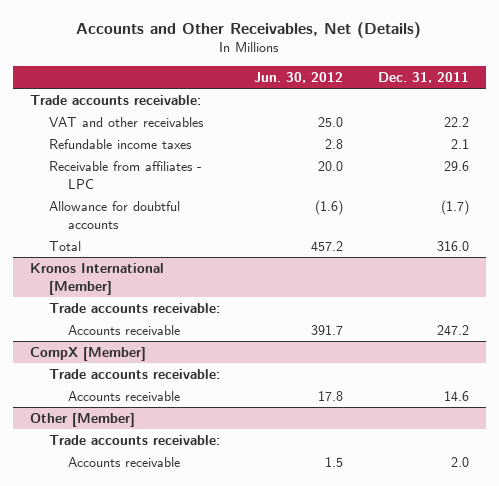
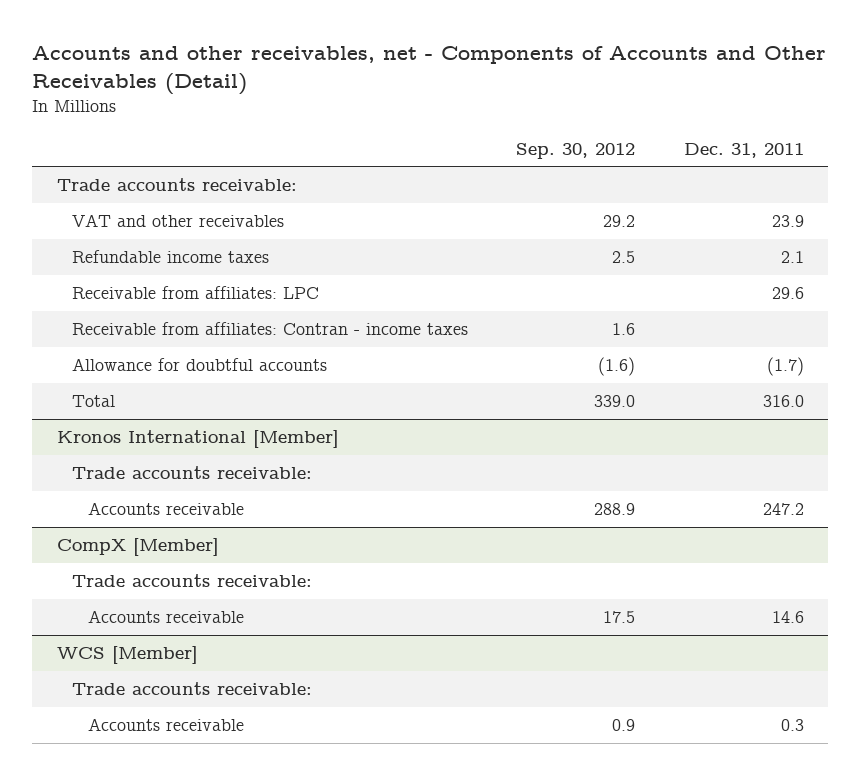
- Accounts and Other Receivables, Net (Details)
+ Accounts and other receivables, net - Components of Accounts and Other Receivables (Detail)
- | Jun. 30, 2012 | Dec. 31, 2011
+ | Sep. 30, 2012 | Dec. 31, 2011
- VAT and other receivables | 25.0 | 22.2
+ VAT and other receivables | 29.2 | 23.9
- Receivable from affiliates - LPC | 20.0 | 29.6
+ Receivable from affiliates: LPC | | 29.6
+ Receivable from affiliates: Contran - income taxes | 1.6 |
- Other [Member]
+ WCS [Member]
- Accounts receivable | 1.5 | 2.0
+ Accounts receivable | 0.9 | 0.3

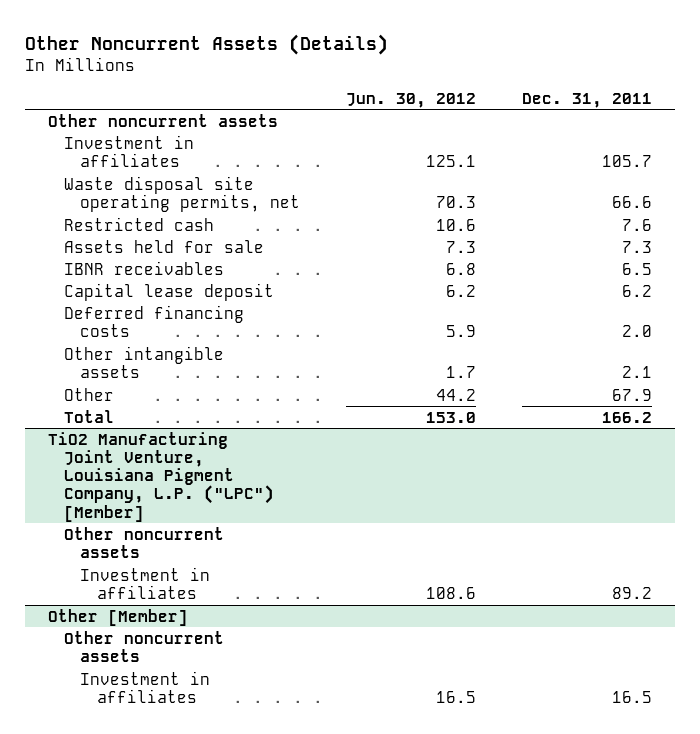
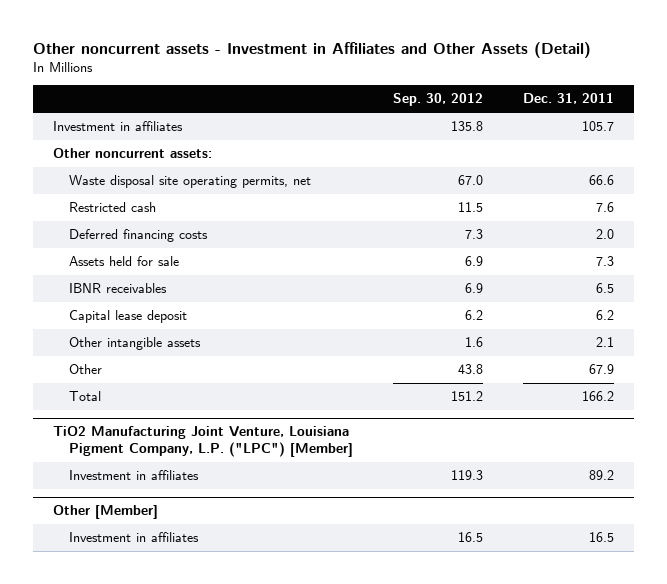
- Other Noncurrent Assets (Details)
+ Other noncurrent assets - Investment in Affiliates and Other Assets (Detail)
- | Jun. 30, 2012 | Dec. 31, 2011
+ | Sep. 30, 2012 | Dec. 31, 2011
- Other noncurrent assets
+ Other noncurrent assets:
moved up: Deferred financing costs | 7.3 | 2.0
@ TiO2 Manufacturing Joint Venture, Louisiana Pigment Company, L.P. ("LPC") [Member]
- Other noncurrent assets
@ Other [Member]
- Other noncurrent assets

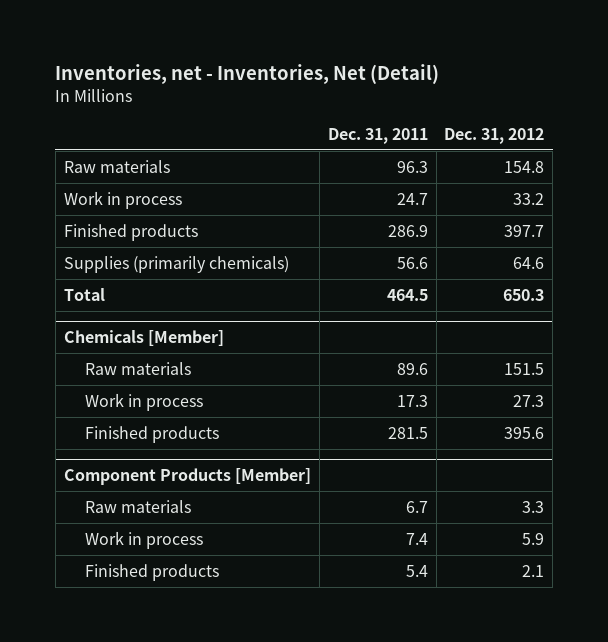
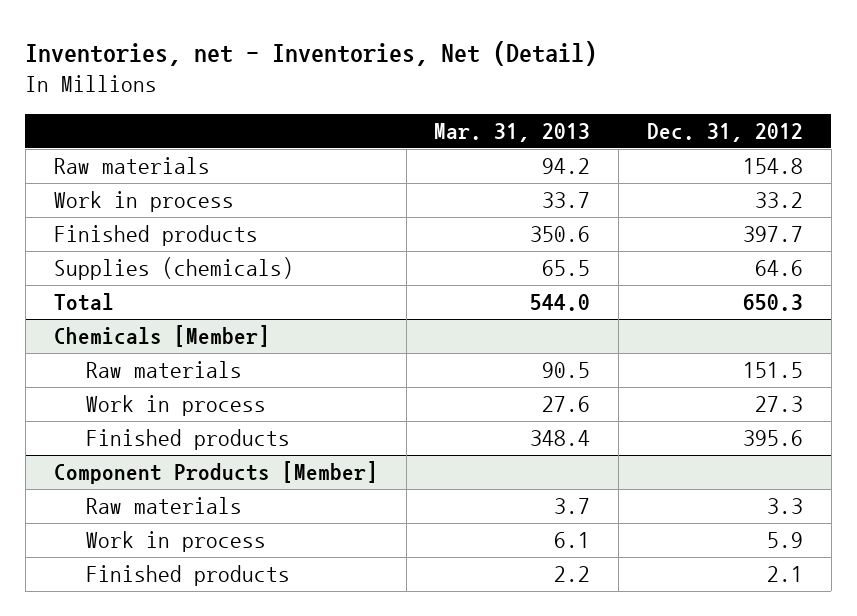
- | Dec. 31, 2011 | Dec. 31, 2012
+ | Mar. 31, 2013 | Dec. 31, 2012
- Supplies (primarily chemicals) | 56.6 | 64.6
+ Supplies (chemicals) | 65.5 | 64.6

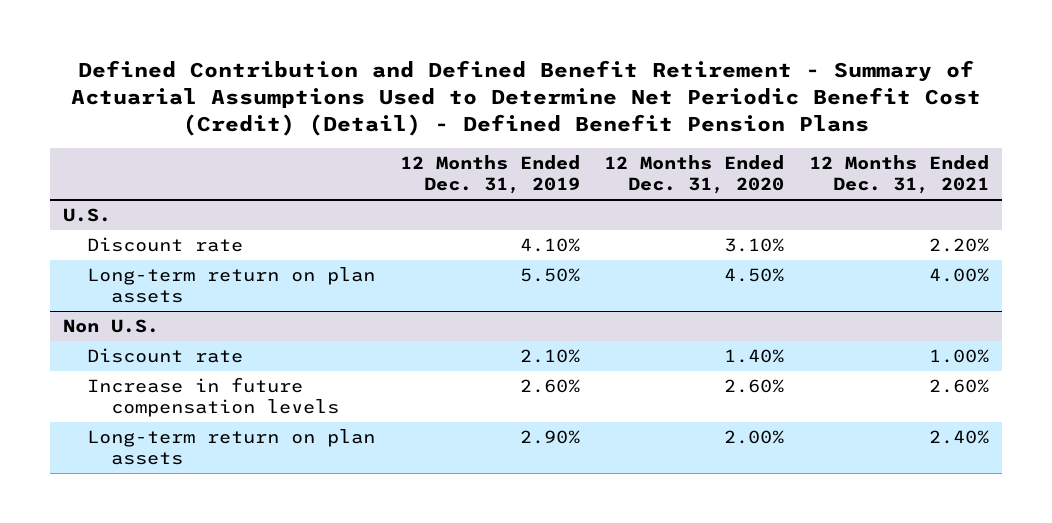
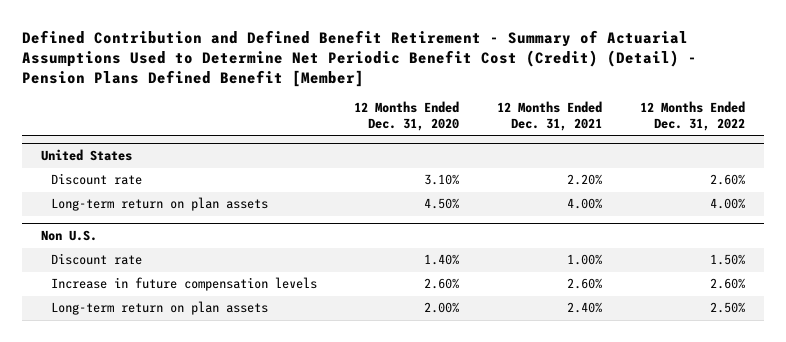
- Defined Contribution and Defined Benefit Retirement - Summary of Actuarial Assumptions Used to Determine Net Periodic Benefit Cost (Credit) (Detail) - Defined Benefit Pension Plans
+ Defined Contribution and Defined Benefit Retirement - Summary of Actuarial Assumptions Used to Determine Net Periodic Benefit Cost (Credit) (Detail) - Pension Plans Defined Benefit [Member]
- | 12 Months Ended Dec. 31, 2019 | 12 Months Ended Dec. 31, 2020 | 12 Months Ended Dec. 31, 2021
+ | 12 Months Ended Dec. 31, 2020 | 12 Months Ended Dec. 31, 2021 | 12 Months Ended Dec. 31, 2022
- U.S.
+ United States

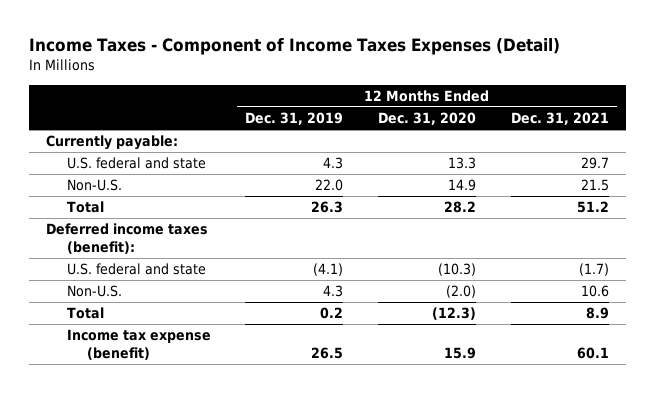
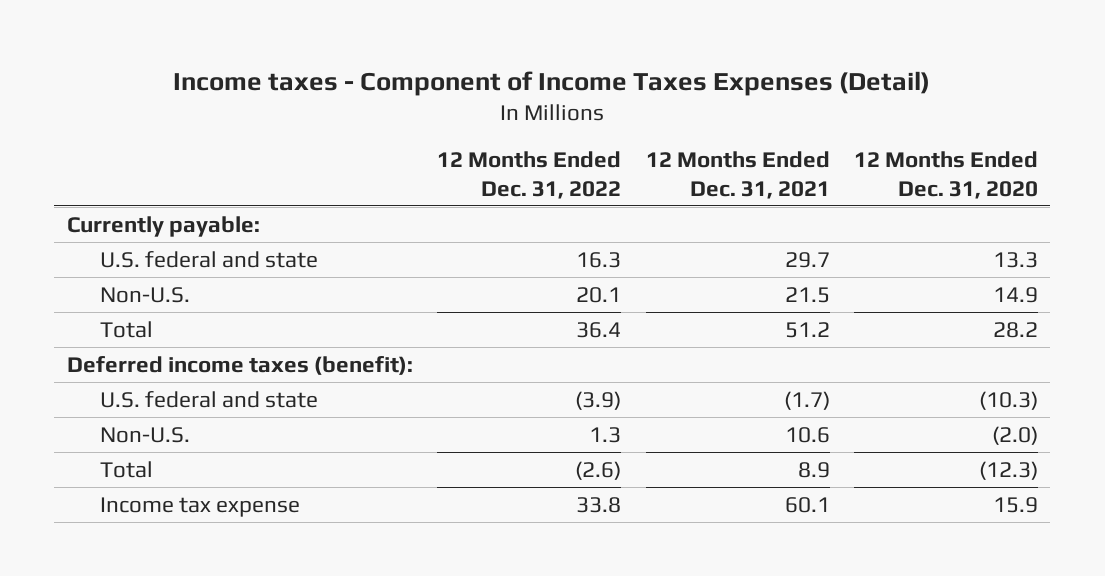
- Income Taxes - Component of Income Taxes Expenses (Detail)
+ Income taxes - Component of Income Taxes Expenses (Detail)
- | 12 Months Ended Dec. 31, 2019 | 12 Months Ended Dec. 31, 2020 | 12 Months Ended Dec. 31, 2021
+ | 12 Months Ended Dec. 31, 2022 | 12 Months Ended Dec. 31, 2021 | 12 Months Ended Dec. 31, 2020
- Income tax expense (benefit) | 26.5 | 15.9 | 60.1
+ Income tax expense | 33.8 | 60.1 | 15.9

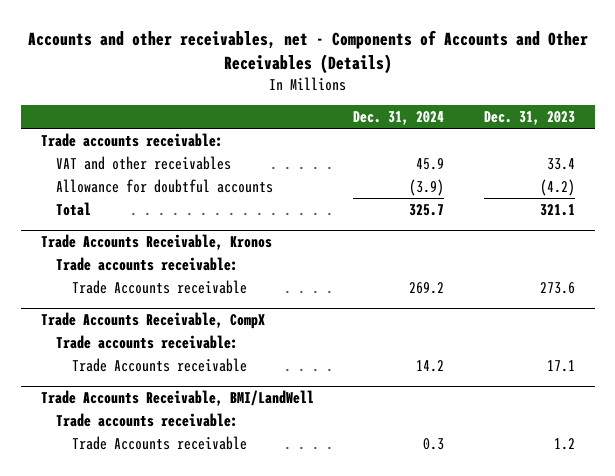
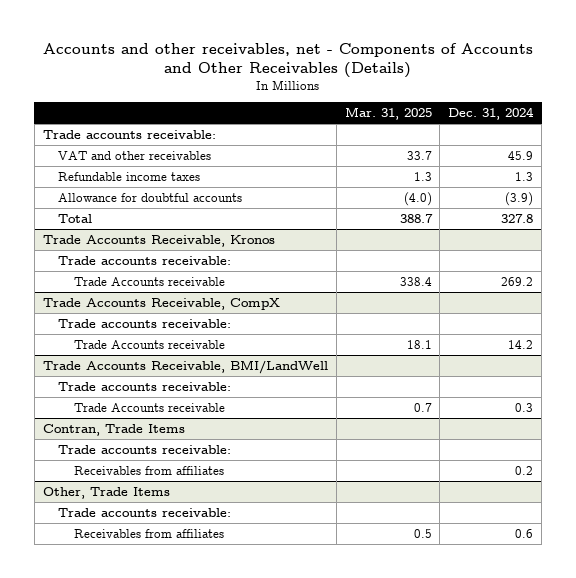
- | Dec. 31, 2024 | Dec. 31, 2023
+ | Mar. 31, 2025 | Dec. 31, 2024
+ Refundable income taxes | 1.3 | 1.3
- Total | 325.7 | 321.1
+ Total | 388.7 | 327.8
+ Contran, Trade Items
+ Trade accounts receivable:
+ Receivables from affiliates | | 0.2
+ Other, Trade Items
+ Trade accounts receivable:
+ Receivables from affiliates | 0.5 | 0.6

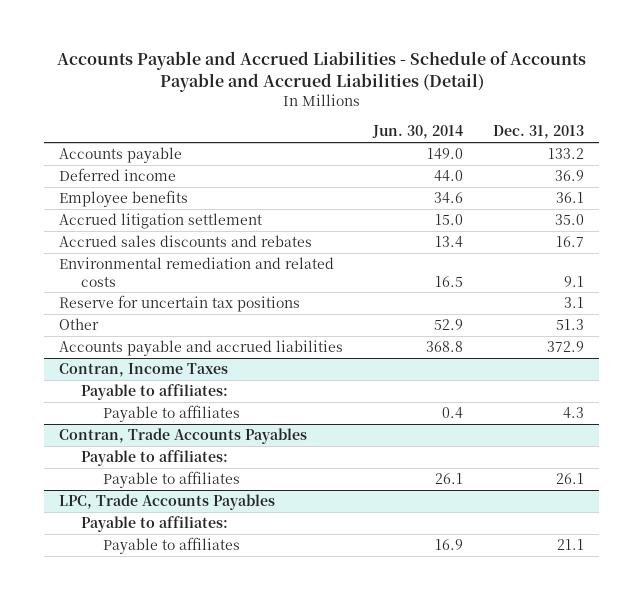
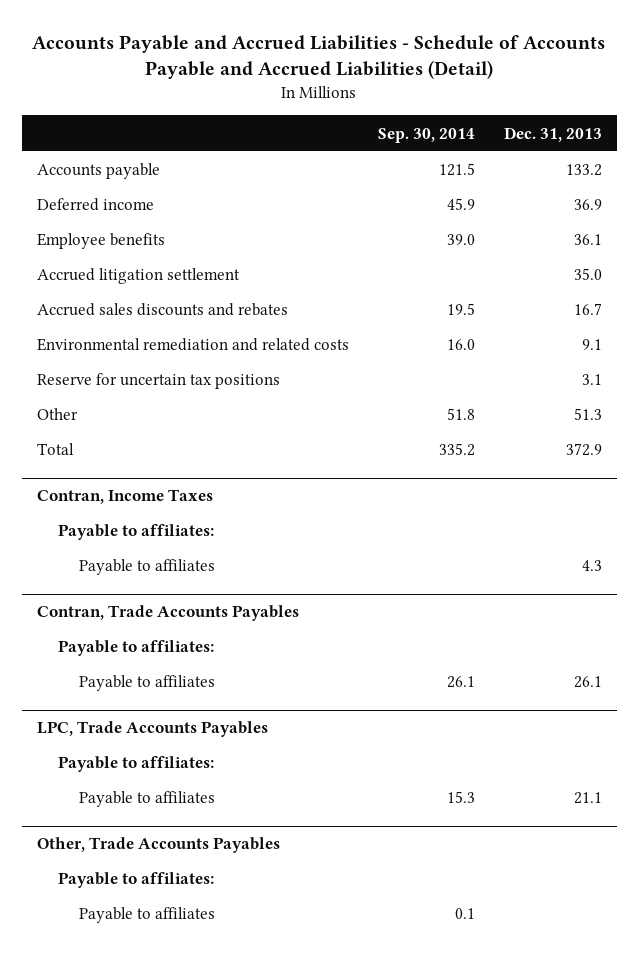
- | Jun. 30, 2014 | Dec. 31, 2013
+ | Sep. 30, 2014 | Dec. 31, 2013
- Accounts payable and accrued liabilities | 368.8 | 372.9
+ Total | 335.2 | 372.9
+ Other, Trade Accounts Payables
+ Payable to affiliates:
+ Payable to affiliates | 0.1 |

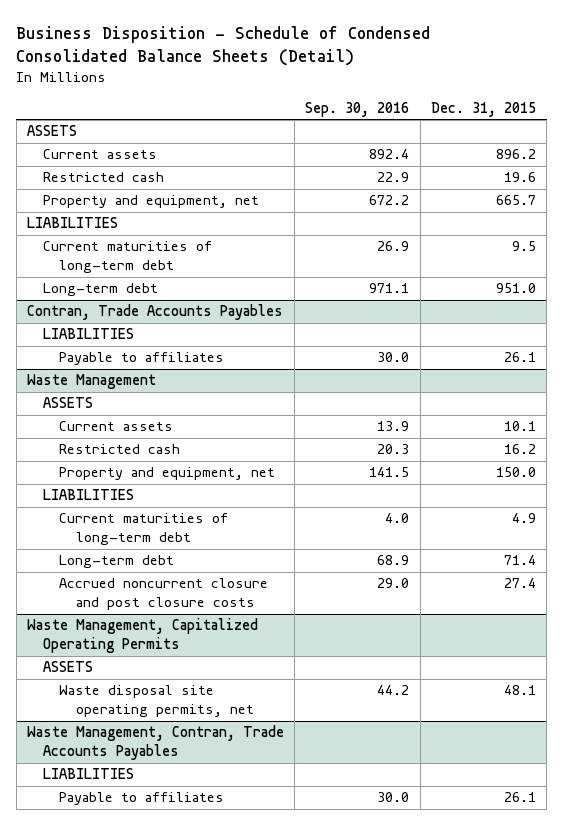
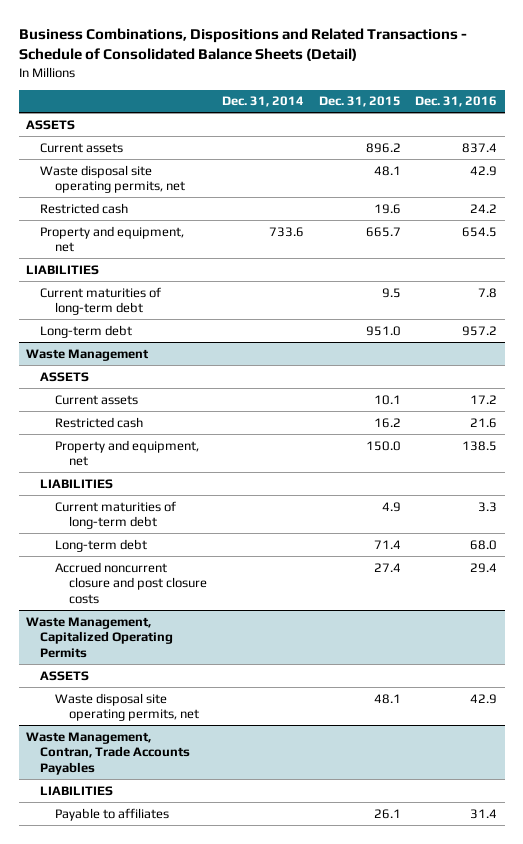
- Business Disposition - Schedule of Condensed Consolidated Balance Sheets (Detail)
+ Business Combinations, Dispositions and Related Transactions - Schedule of Consolidated Balance Sheets (Detail)
- | Sep. 30, 2016 | Dec. 31, 2015
+ | Dec. 31, 2014 | Dec. 31, 2015 | Dec. 31, 2016
+ Waste disposal site operating permits, net | | 48.1 | 42.9
- Contran, Trade Accounts Payables
- LIABILITIES
- Payable to affiliates | 30.0 | 26.1

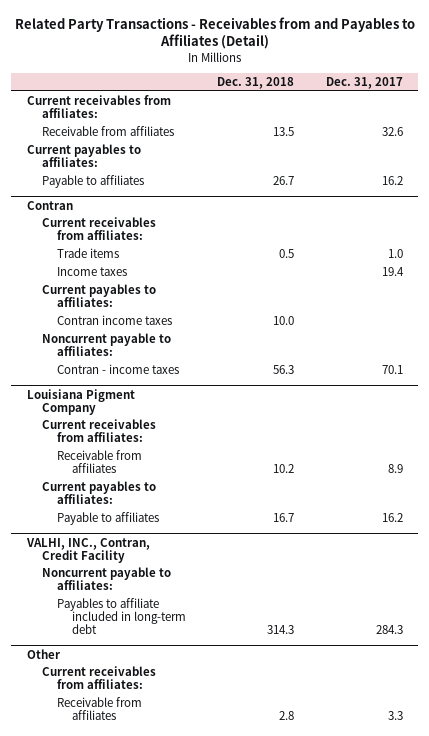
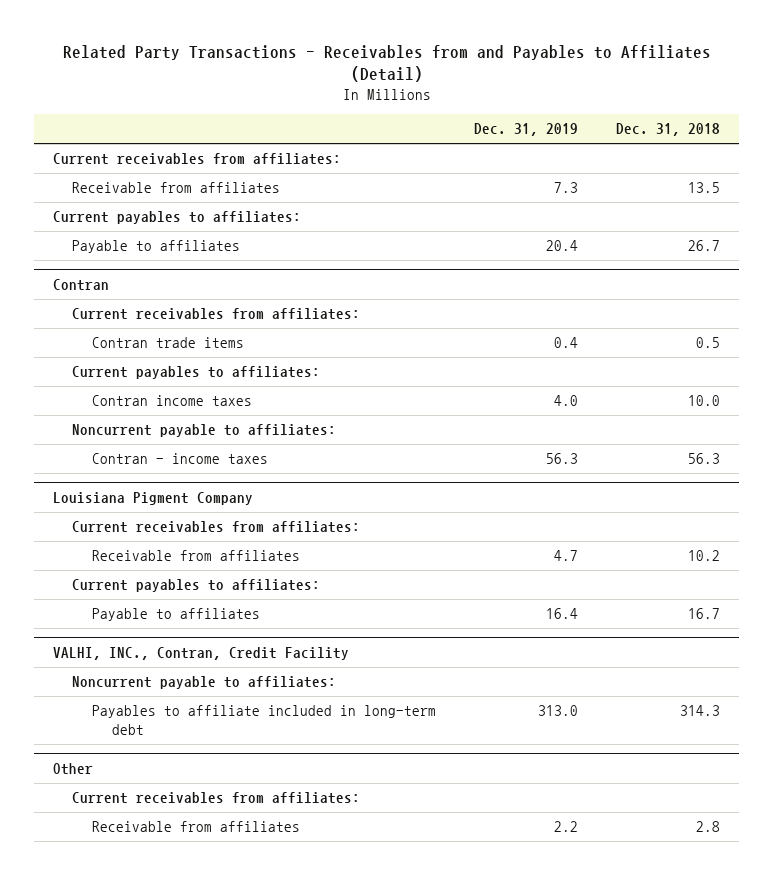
- | Dec. 31, 2018 | Dec. 31, 2017
+ | Dec. 31, 2019 | Dec. 31, 2018
@ Contran
- Trade items | 0.5 | 1.0
- Income taxes | | 19.4
+ Contran trade items | 0.4 | 0.5

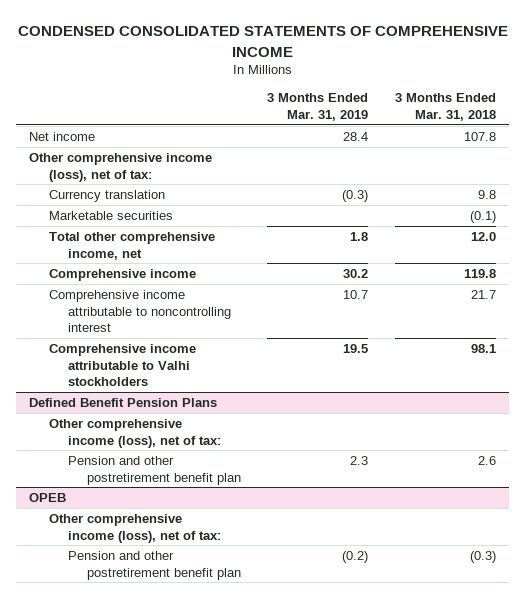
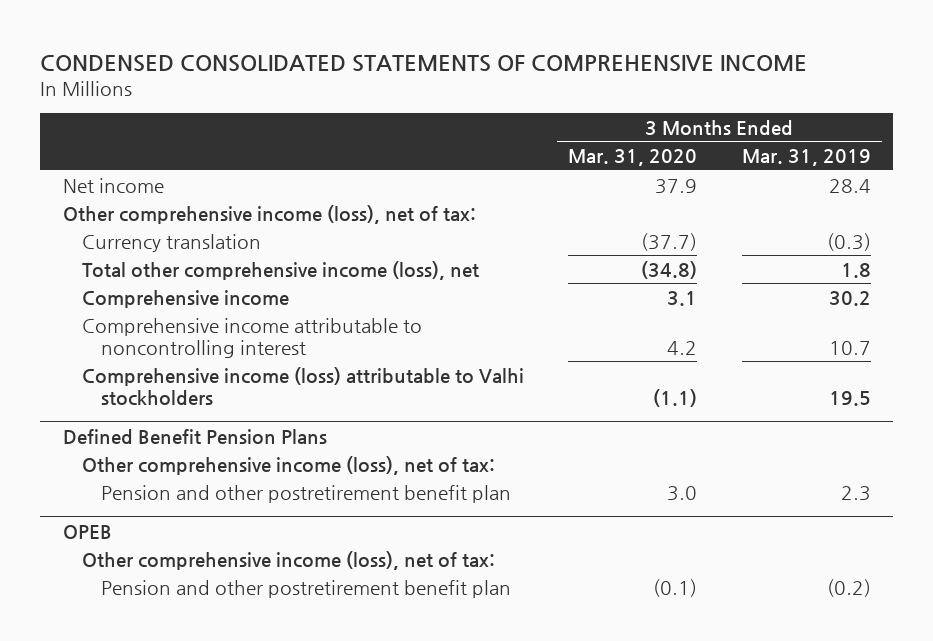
- | 3 Months Ended Mar. 31, 2019 | 3 Months Ended Mar. 31, 2018
+ | 3 Months Ended Mar. 31, 2020 | 3 Months Ended Mar. 31, 2019
- Marketable securities | | (0.1)
- Total other comprehensive income, net | 1.8 | 12.0
+ Total other comprehensive income (loss), net | (34.8) | 1.8
- Comprehensive income attributable to Valhi stockholders | 19.5 | 98.1
+ Comprehensive income (loss) attributable to Valhi stockholders | (1.1) | 19.5

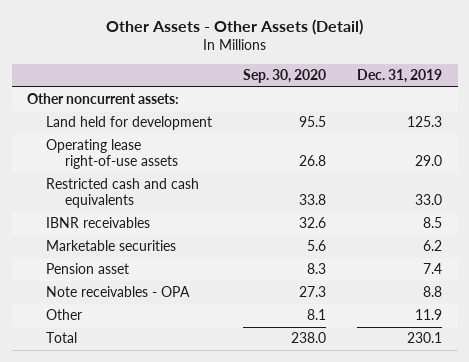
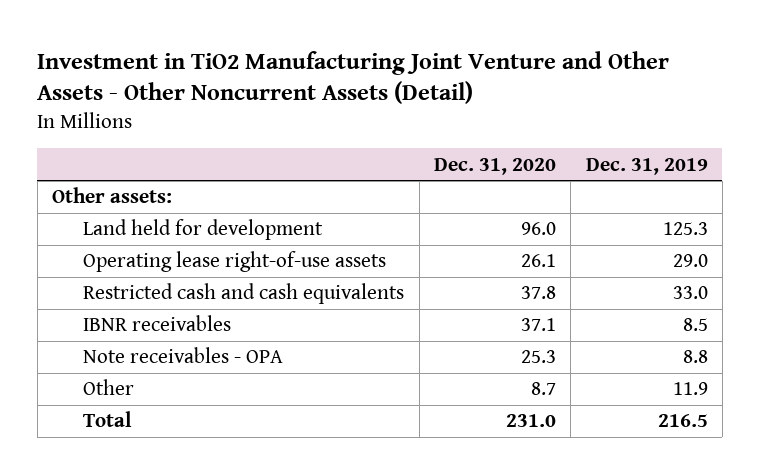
- Other Assets - Other Assets (Detail)
+ Investment in TiO2 Manufacturing Joint Venture and Other Assets - Other Noncurrent Assets (Detail)
- | Sep. 30, 2020 | Dec. 31, 2019
+ | Dec. 31, 2020 | Dec. 31, 2019
- Other noncurrent assets:
+ Other assets:
- Marketable securities | 5.6 | 6.2
- Pension asset | 8.3 | 7.4
- Total | 238.0 | 230.1
+ Total | 231.0 | 216.5

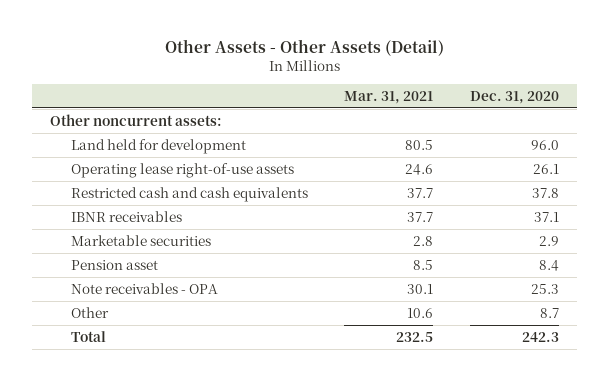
- Investment in TiO2 Manufacturing Joint Venture and Other Assets - Other Noncurrent Assets (Detail)
+ Other Assets - Other Assets (Detail)
- | Dec. 31, 2020 | Dec. 31, 2019
+ | Mar. 31, 2021 | Dec. 31, 2020
- Other assets:
+ Other noncurrent assets:
+ Marketable securities | 2.8 | 2.9
+ Pension asset | 8.5 | 8.4
- Total | 231.0 | 216.5
+ Total | 232.5 | 242.3

